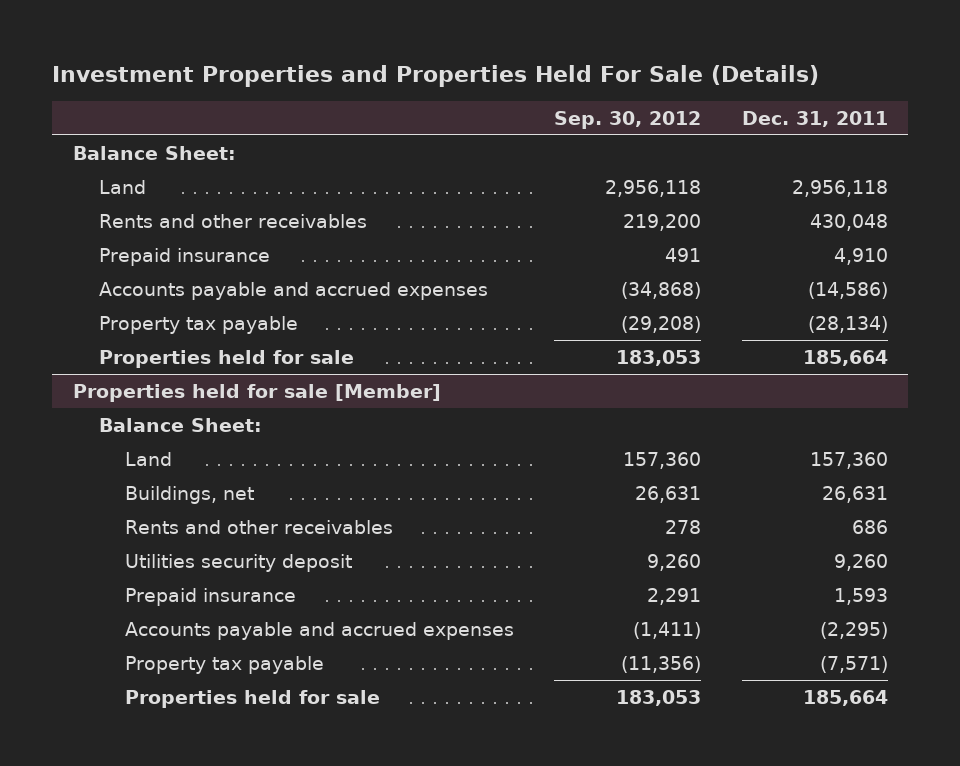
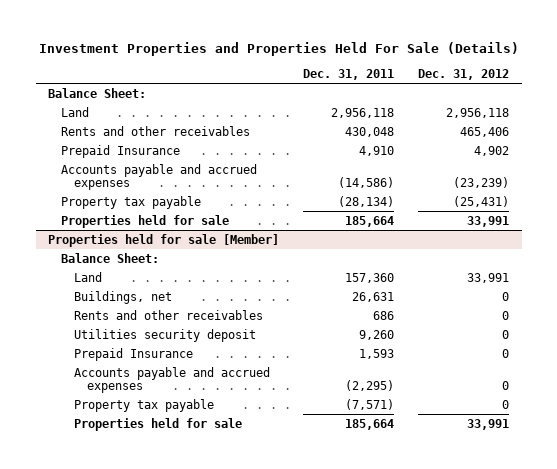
- | Sep. 30, 2012 | Dec. 31, 2011
+ | Dec. 31, 2011 | Dec. 31, 2012
- Prepaid insurance | 491 | 4,910
+ Prepaid Insurance | 4,910 | 4,902
@ Properties held for sale [Member]
- Prepaid insurance | 2,291 | 1,593
+ Prepaid Insurance | 1,593 | 0

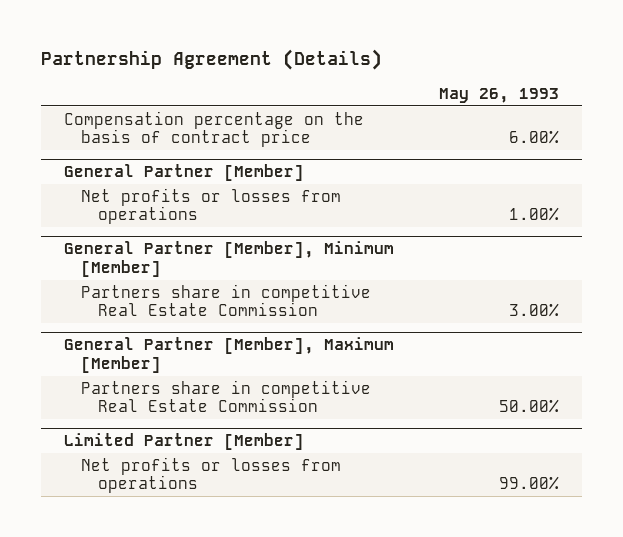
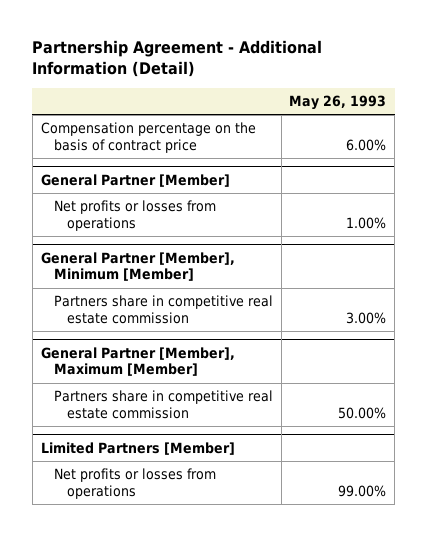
- Partnership Agreement (Details)
+ Partnership Agreement - Additional Information (Detail)
@ General Partner [Member], Minimum [Member]
- Partners share in competitive Real Estate Commission | 3.00%
+ Partners share in competitive real estate commission | 3.00%
@ General Partner [Member], Maximum [Member]
- Partners share in competitive Real Estate Commission | 50.00%
- Limited Partner [Member]
@ General Partner [Member], Maximum [Member]
+ Partners share in competitive real estate commission | 50.00%
+ Limited Partners [Member]

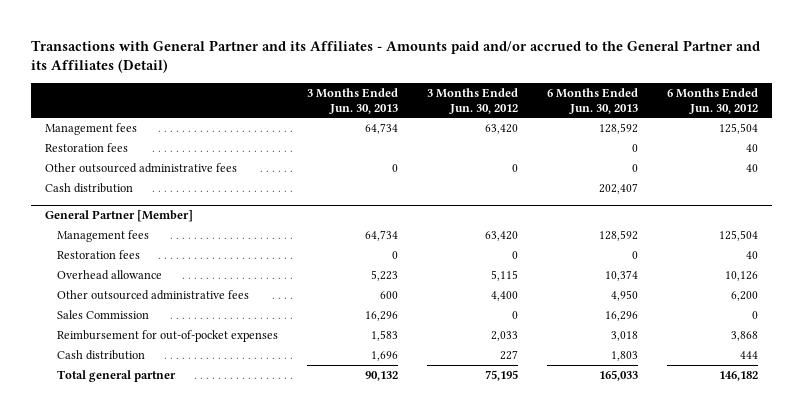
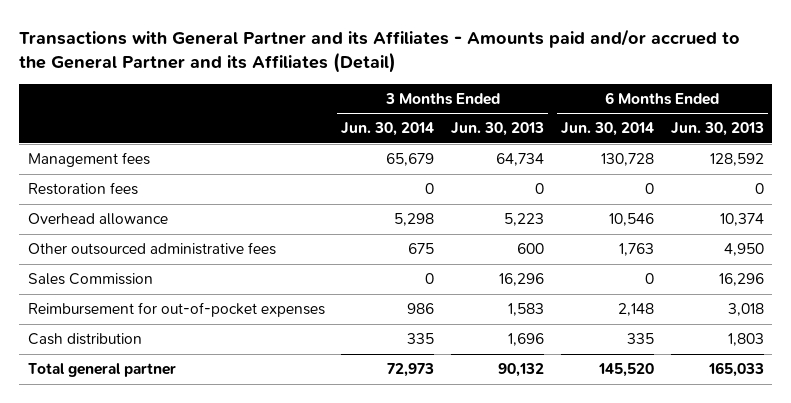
- | 3 Months Ended Jun. 30, 2013 | 3 Months Ended Jun. 30, 2012 | 6 Months Ended Jun. 30, 2013 | 6 Months Ended Jun. 30, 2012
+ | 3 Months Ended Jun. 30, 2014 | 3 Months Ended Jun. 30, 2013 | 6 Months Ended Jun. 30, 2014 | 6 Months Ended Jun. 30, 2013
- Restoration fees | | | 0 | 40
- Other outsourced administrative fees | 0 | 0 | 0 | 40
- Cash distribution | | | 202,407 |
- General Partner [Member]
- Management fees | 64,734 | 63,420 | 128,592 | 125,504

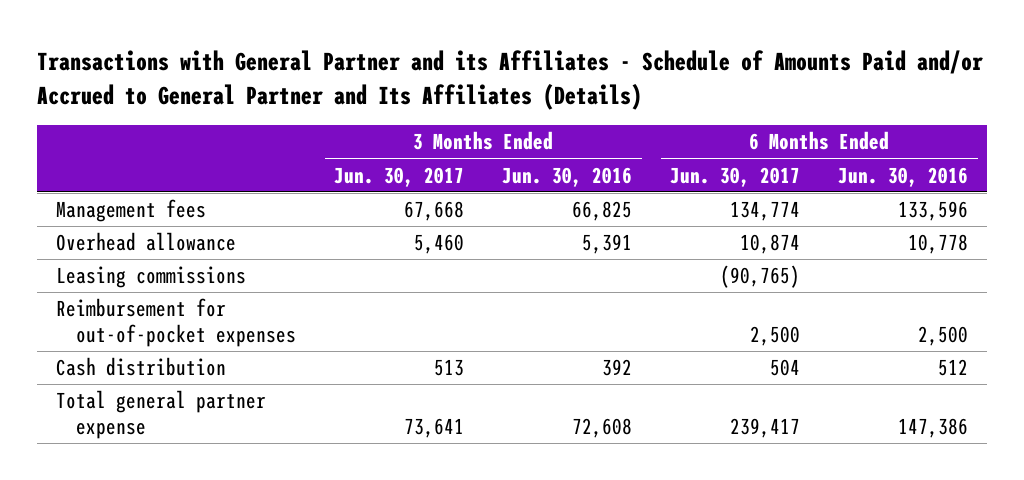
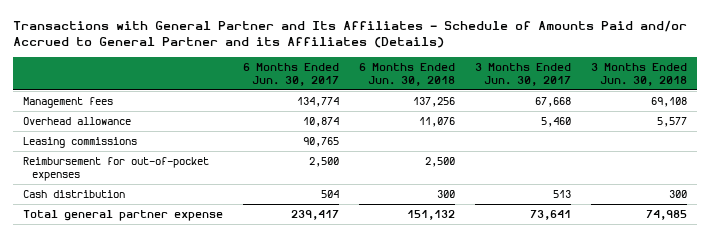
- Transactions with General Partner and its Affiliates - Schedule of Amounts Paid and/or Accrued to General Partner and Its Affiliates (Details)
+ Transactions with General Partner and Its Affiliates - Schedule of Amounts Paid and/or Accrued to General Partner and its Affiliates (Details)
- | 3 Months Ended Jun. 30, 2017 | 3 Months Ended Jun. 30, 2016 | 6 Months Ended Jun. 30, 2017 | 6 Months Ended Jun. 30, 2016
+ | 6 Months Ended Jun. 30, 2017 | 6 Months Ended Jun. 30, 2018 | 3 Months Ended Jun. 30, 2017 | 3 Months Ended Jun. 30, 2018
- Leasing commissions | | | (90,765) |
+ Leasing commissions | 90,765 | | |

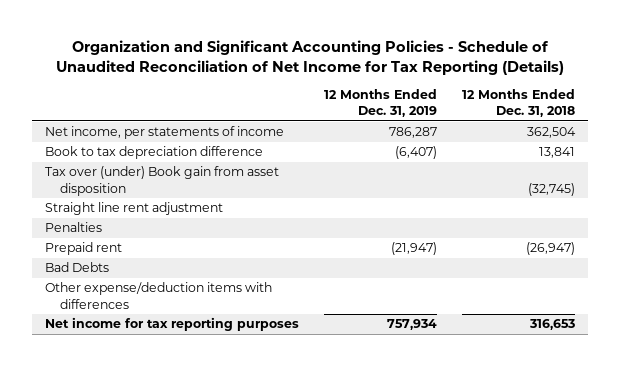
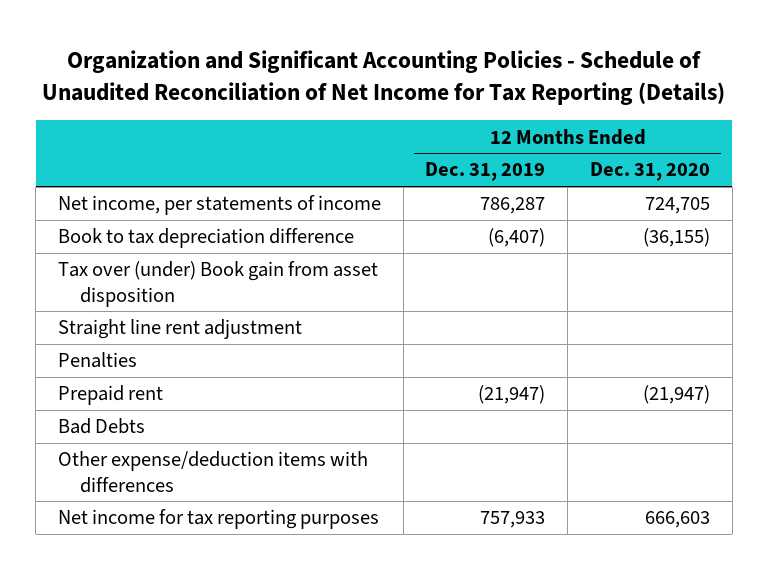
- | 12 Months Ended Dec. 31, 2019 | 12 Months Ended Dec. 31, 2018
+ | 12 Months Ended Dec. 31, 2019 | 12 Months Ended Dec. 31, 2020
- Net income for tax reporting purposes | 757,934 | 316,653
+ Net income for tax reporting purposes | 757,933 | 666,603

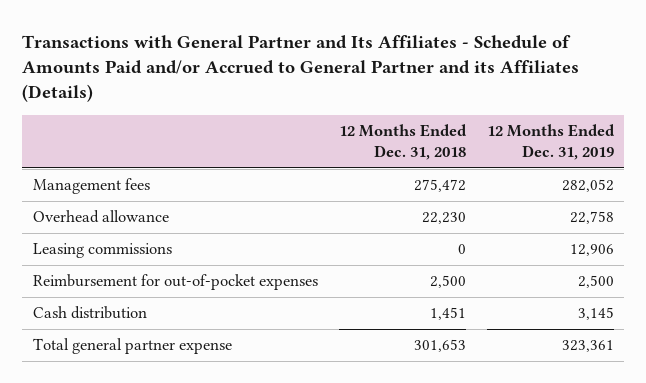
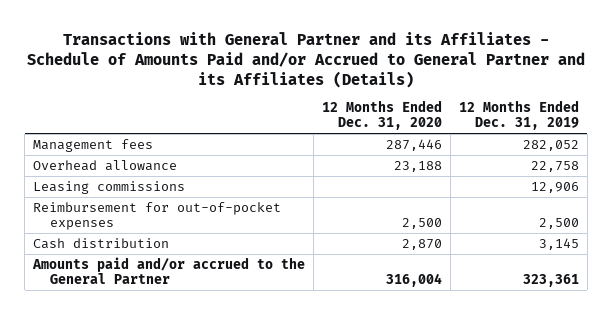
- Transactions with General Partner and Its Affiliates - Schedule of Amounts Paid and/or Accrued to General Partner and its Affiliates (Details)
+ Transactions with General Partner and its Affiliates - Schedule of Amounts Paid and/or Accrued to General Partner and its Affiliates (Details)
- | 12 Months Ended Dec. 31, 2018 | 12 Months Ended Dec. 31, 2019
+ | 12 Months Ended Dec. 31, 2020 | 12 Months Ended Dec. 31, 2019
- Total general partner expense | 301,653 | 323,361
+ Amounts paid and/or accrued to the General Partner | 316,004 | 323,361

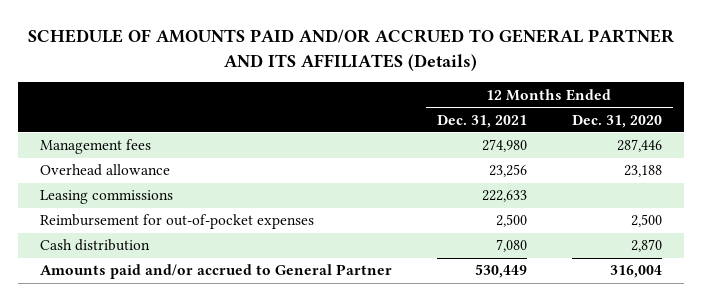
- Transactions with General Partner and its Affiliates - Schedule of Amounts Paid and/or Accrued to General Partner and its Affiliates (Details)
+ SCHEDULE OF AMOUNTS PAID AND/OR ACCRUED TO GENERAL PARTNER AND ITS AFFILIATES (Details)
- | 12 Months Ended Dec. 31, 2020 | 12 Months Ended Dec. 31, 2019
+ | 12 Months Ended Dec. 31, 2021 | 12 Months Ended Dec. 31, 2020
- Amounts paid and/or accrued to the General Partner | 316,004 | 323,361
+ Amounts paid and/or accrued to General Partner | 530,449 | 316,004

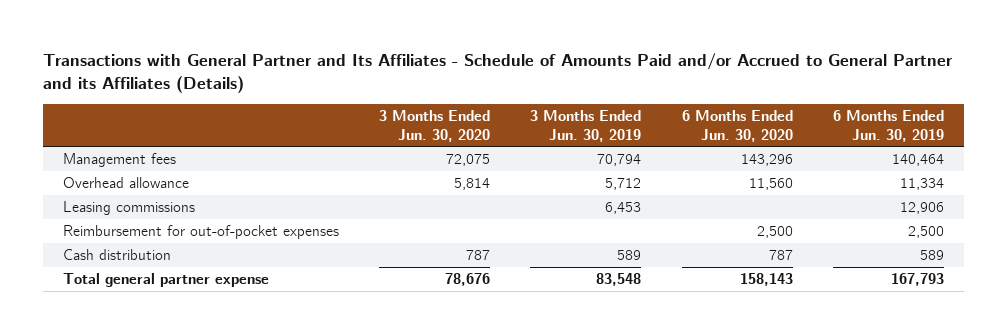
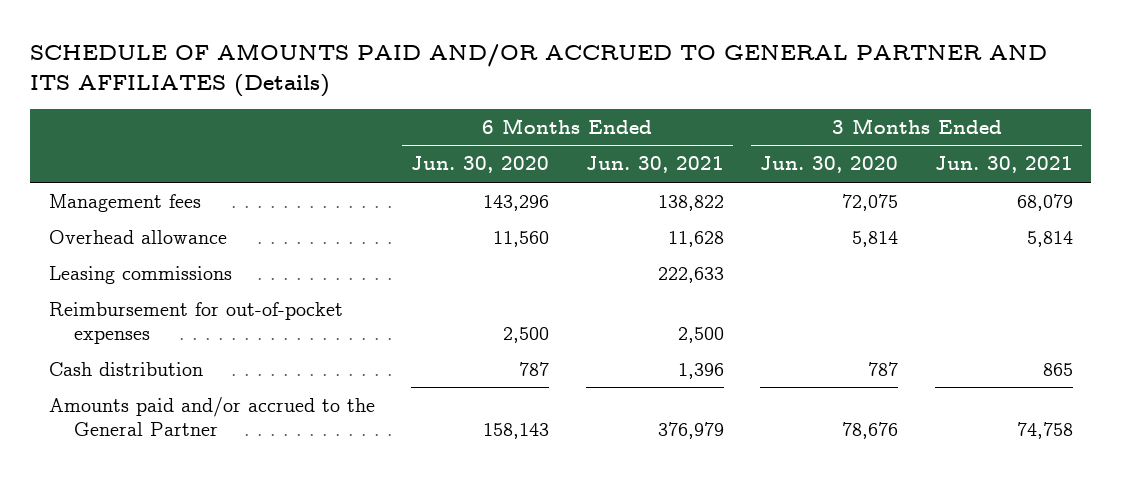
- Transactions with General Partner and Its Affiliates - Schedule of Amounts Paid and/or Accrued to General Partner and its Affiliates (Details)
+ SCHEDULE OF AMOUNTS PAID AND/OR ACCRUED TO GENERAL PARTNER AND ITS AFFILIATES (Details)
- | 3 Months Ended Jun. 30, 2020 | 3 Months Ended Jun. 30, 2019 | 6 Months Ended Jun. 30, 2020 | 6 Months Ended Jun. 30, 2019
+ | 6 Months Ended Jun. 30, 2020 | 6 Months Ended Jun. 30, 2021 | 3 Months Ended Jun. 30, 2020 | 3 Months Ended Jun. 30, 2021
- Total general partner expense | 78,676 | 83,548 | 158,143 | 167,793
+ Amounts paid and/or accrued to the General Partner | 158,143 | 376,979 | 78,676 | 74,758

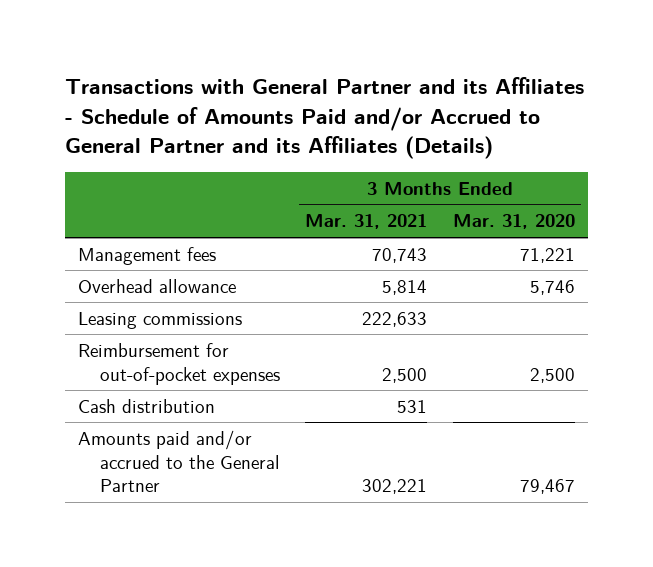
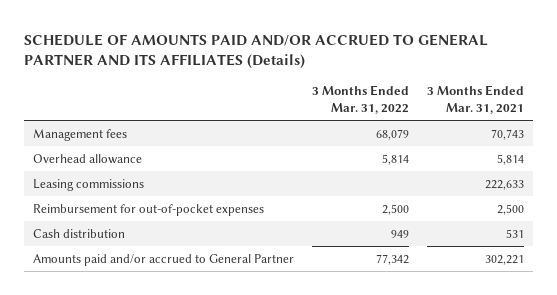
- Transactions with General Partner and its Affiliates - Schedule of Amounts Paid and/or Accrued to General Partner and its Affiliates (Details)
+ SCHEDULE OF AMOUNTS PAID AND/OR ACCRUED TO GENERAL PARTNER AND ITS AFFILIATES (Details)
- | 3 Months Ended Mar. 31, 2021 | 3 Months Ended Mar. 31, 2020
+ | 3 Months Ended Mar. 31, 2022 | 3 Months Ended Mar. 31, 2021
- Amounts paid and/or accrued to the General Partner | 302,221 | 79,467
+ Amounts paid and/or accrued to General Partner | 77,342 | 302,221

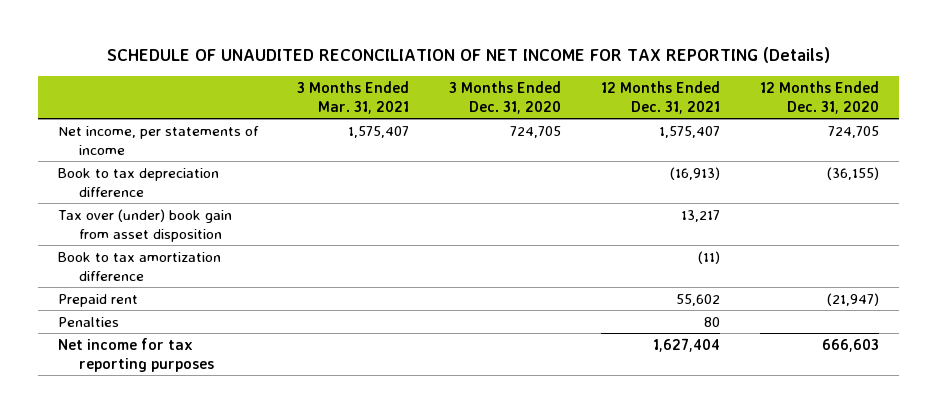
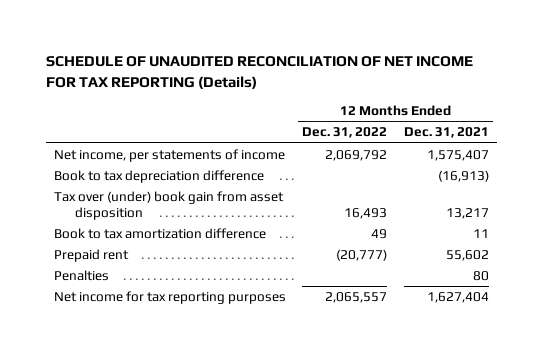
- | 3 Months Ended Mar. 31, 2021 | 3 Months Ended Dec. 31, 2020 | 12 Months Ended Dec. 31, 2021 | 12 Months Ended Dec. 31, 2020
+ | 12 Months Ended Dec. 31, 2022 | 12 Months Ended Dec. 31, 2021
- Book to tax amortization difference | | | (11) |
+ Book to tax amortization difference | 49 | 11

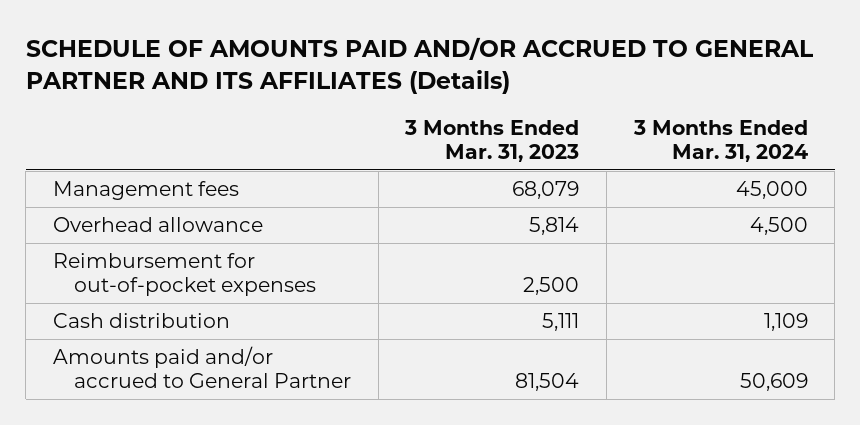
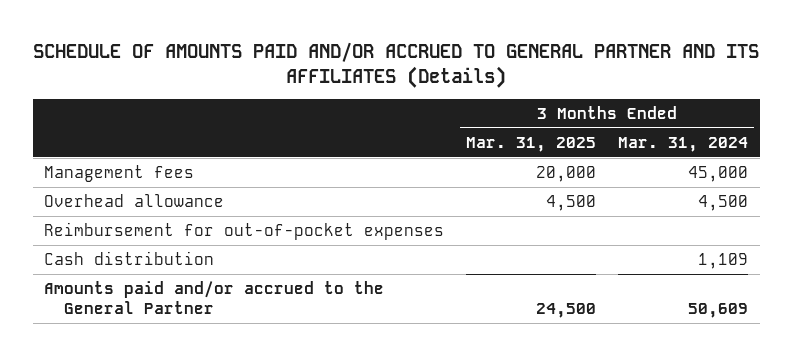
- | 3 Months Ended Mar. 31, 2023 | 3 Months Ended Mar. 31, 2024
+ | 3 Months Ended Mar. 31, 2025 | 3 Months Ended Mar. 31, 2024
- Amounts paid and/or accrued to General Partner | 81,504 | 50,609
+ Amounts paid and/or accrued to the General Partner | 24,500 | 50,609

